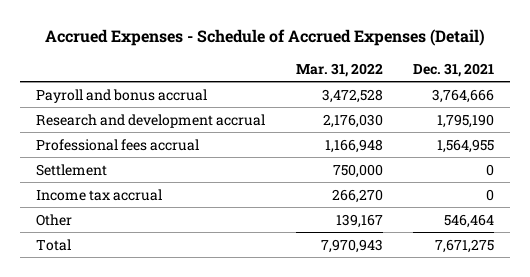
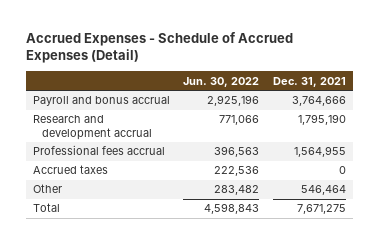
- | Mar. 31, 2022 | Dec. 31, 2021
+ | Jun. 30, 2022 | Dec. 31, 2021
- Settlement | 750,000 | 0
- Income tax accrual | 266,270 | 0
+ Accrued taxes | 222,536 | 0

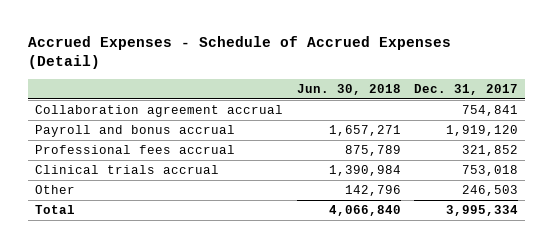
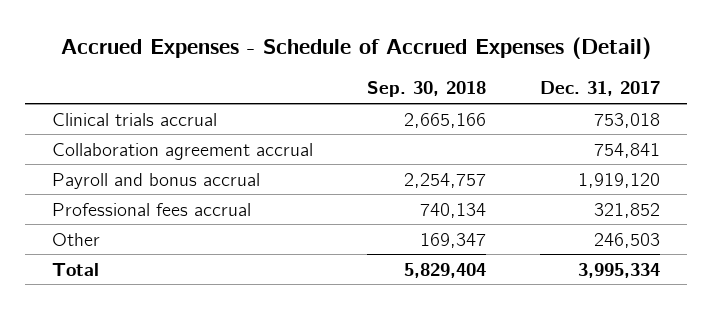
- | Jun. 30, 2018 | Dec. 31, 2017
+ | Sep. 30, 2018 | Dec. 31, 2017
moved up: Clinical trials accrual | 2,665,166 | 753,018

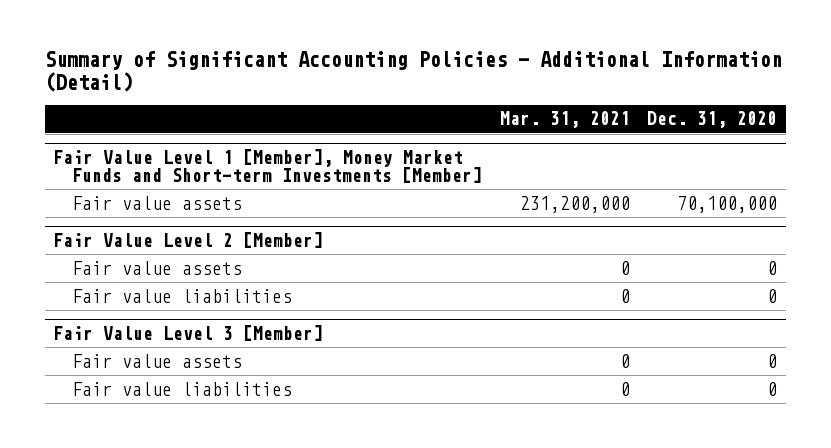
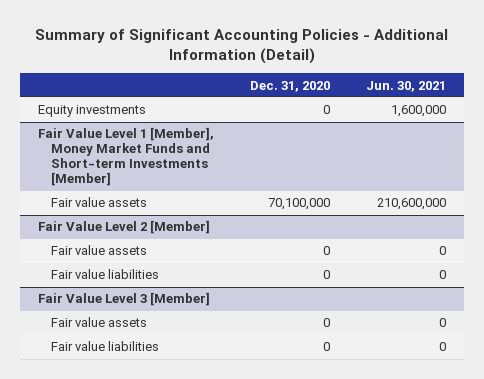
- | Mar. 31, 2021 | Dec. 31, 2020
+ | Dec. 31, 2020 | Jun. 30, 2021
+ Equity investments | 0 | 1,600,000

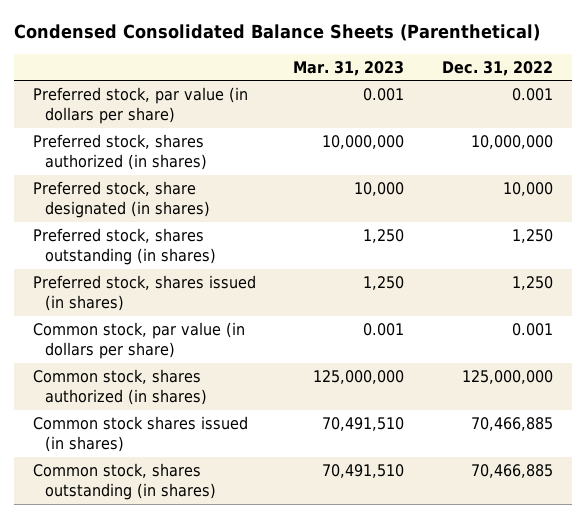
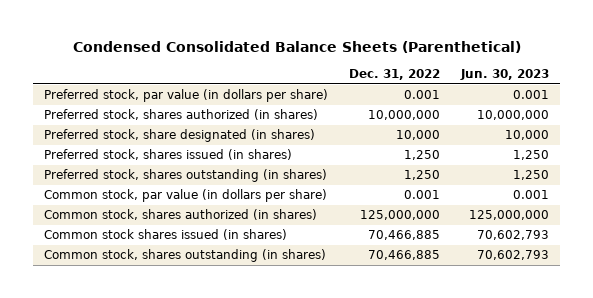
- | Mar. 31, 2023 | Dec. 31, 2022
+ | Dec. 31, 2022 | Jun. 30, 2023
moved down: Preferred stock, shares outstanding (in shares) | 1,250 | 1,250

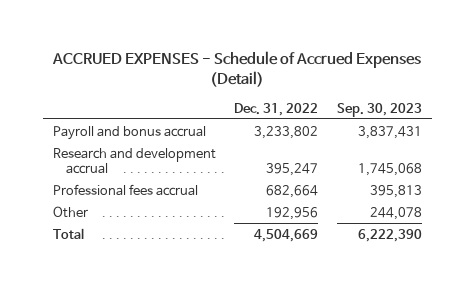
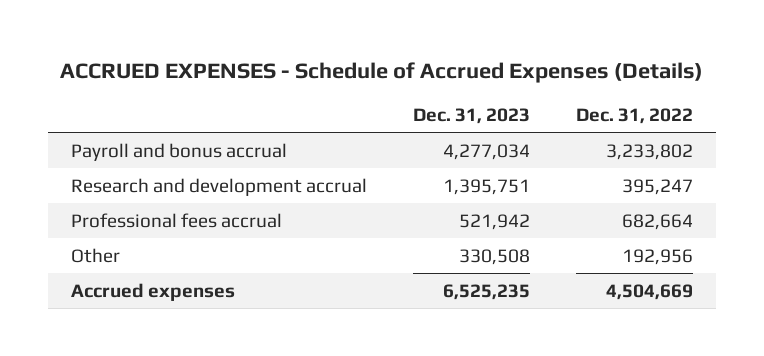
- ACCRUED EXPENSES - Schedule of Accrued Expenses (Detail)
+ ACCRUED EXPENSES - Schedule of Accrued Expenses (Details)
- | Dec. 31, 2022 | Sep. 30, 2023
+ | Dec. 31, 2023 | Dec. 31, 2022
- Total | 4,504,669 | 6,222,390
+ Accrued expenses | 6,525,235 | 4,504,669

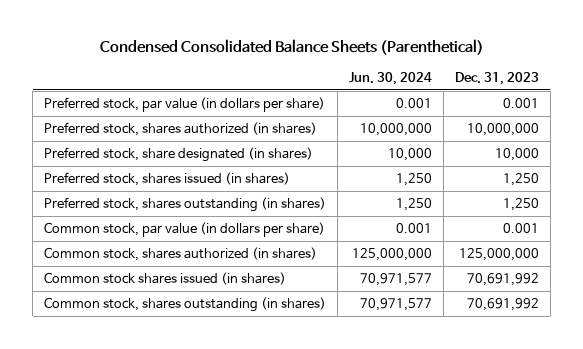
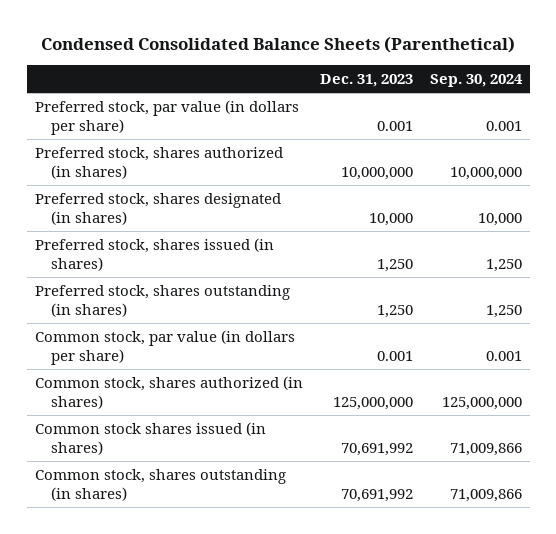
- | Jun. 30, 2024 | Dec. 31, 2023
+ | Dec. 31, 2023 | Sep. 30, 2024
- Preferred stock, share designated (in shares) | 10,000 | 10,000
+ Preferred stock, shares designated (in shares) | 10,000 | 10,000

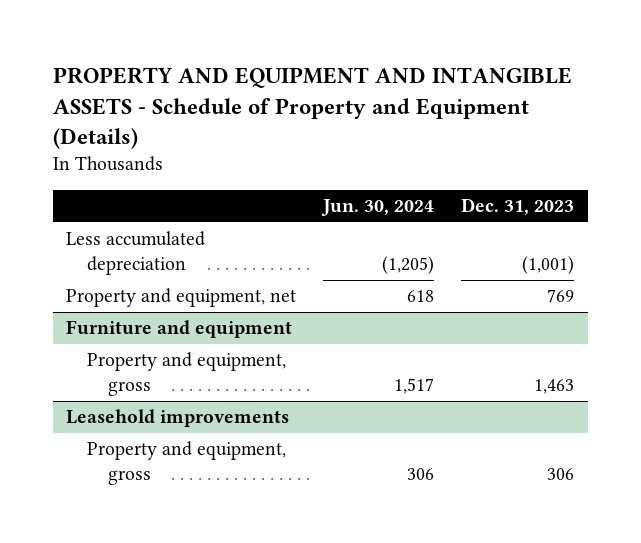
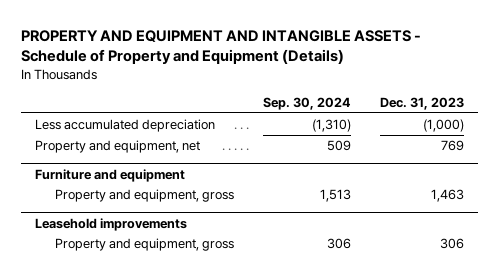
- | Jun. 30, 2024 | Dec. 31, 2023
+ | Sep. 30, 2024 | Dec. 31, 2023
- Less accumulated depreciation | (1,205) | (1,001)
+ Less accumulated depreciation | (1,310) | (1,000)

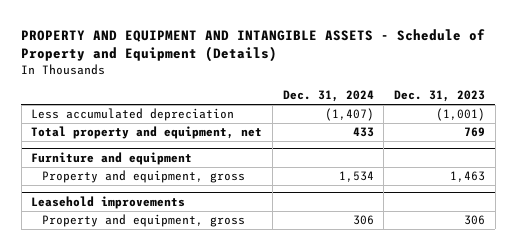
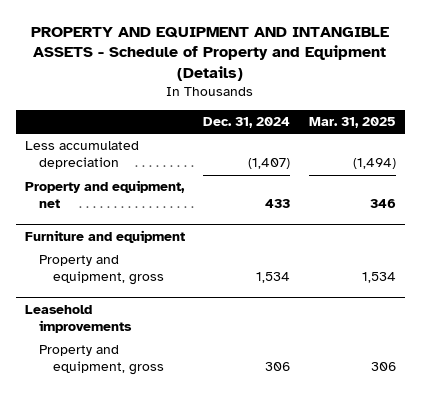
- | Dec. 31, 2024 | Dec. 31, 2023
+ | Dec. 31, 2024 | Mar. 31, 2025
- Total property and equipment, net | 433 | 769
+ Property and equipment, net | 433 | 346

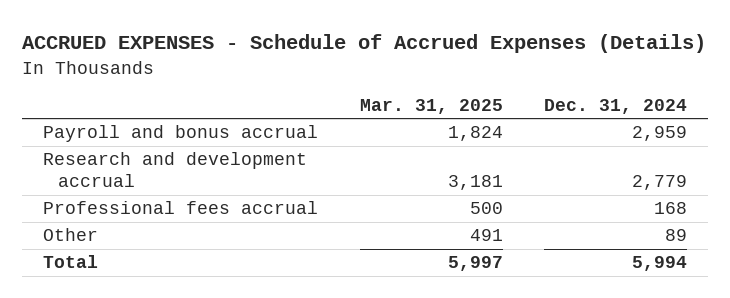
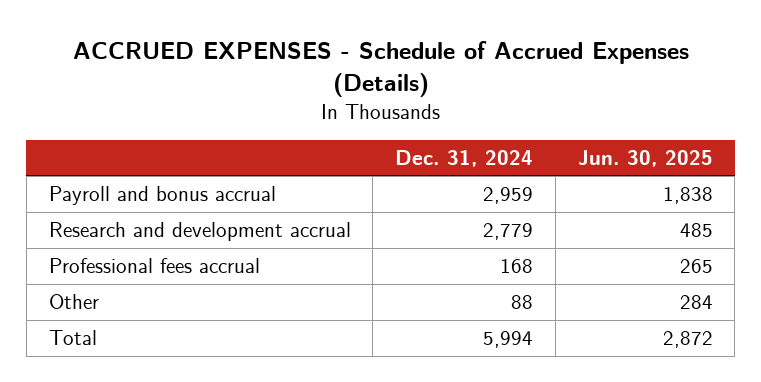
- | Mar. 31, 2025 | Dec. 31, 2024
+ | Dec. 31, 2024 | Jun. 30, 2025
- Other | 491 | 89
+ Other | 88 | 284

